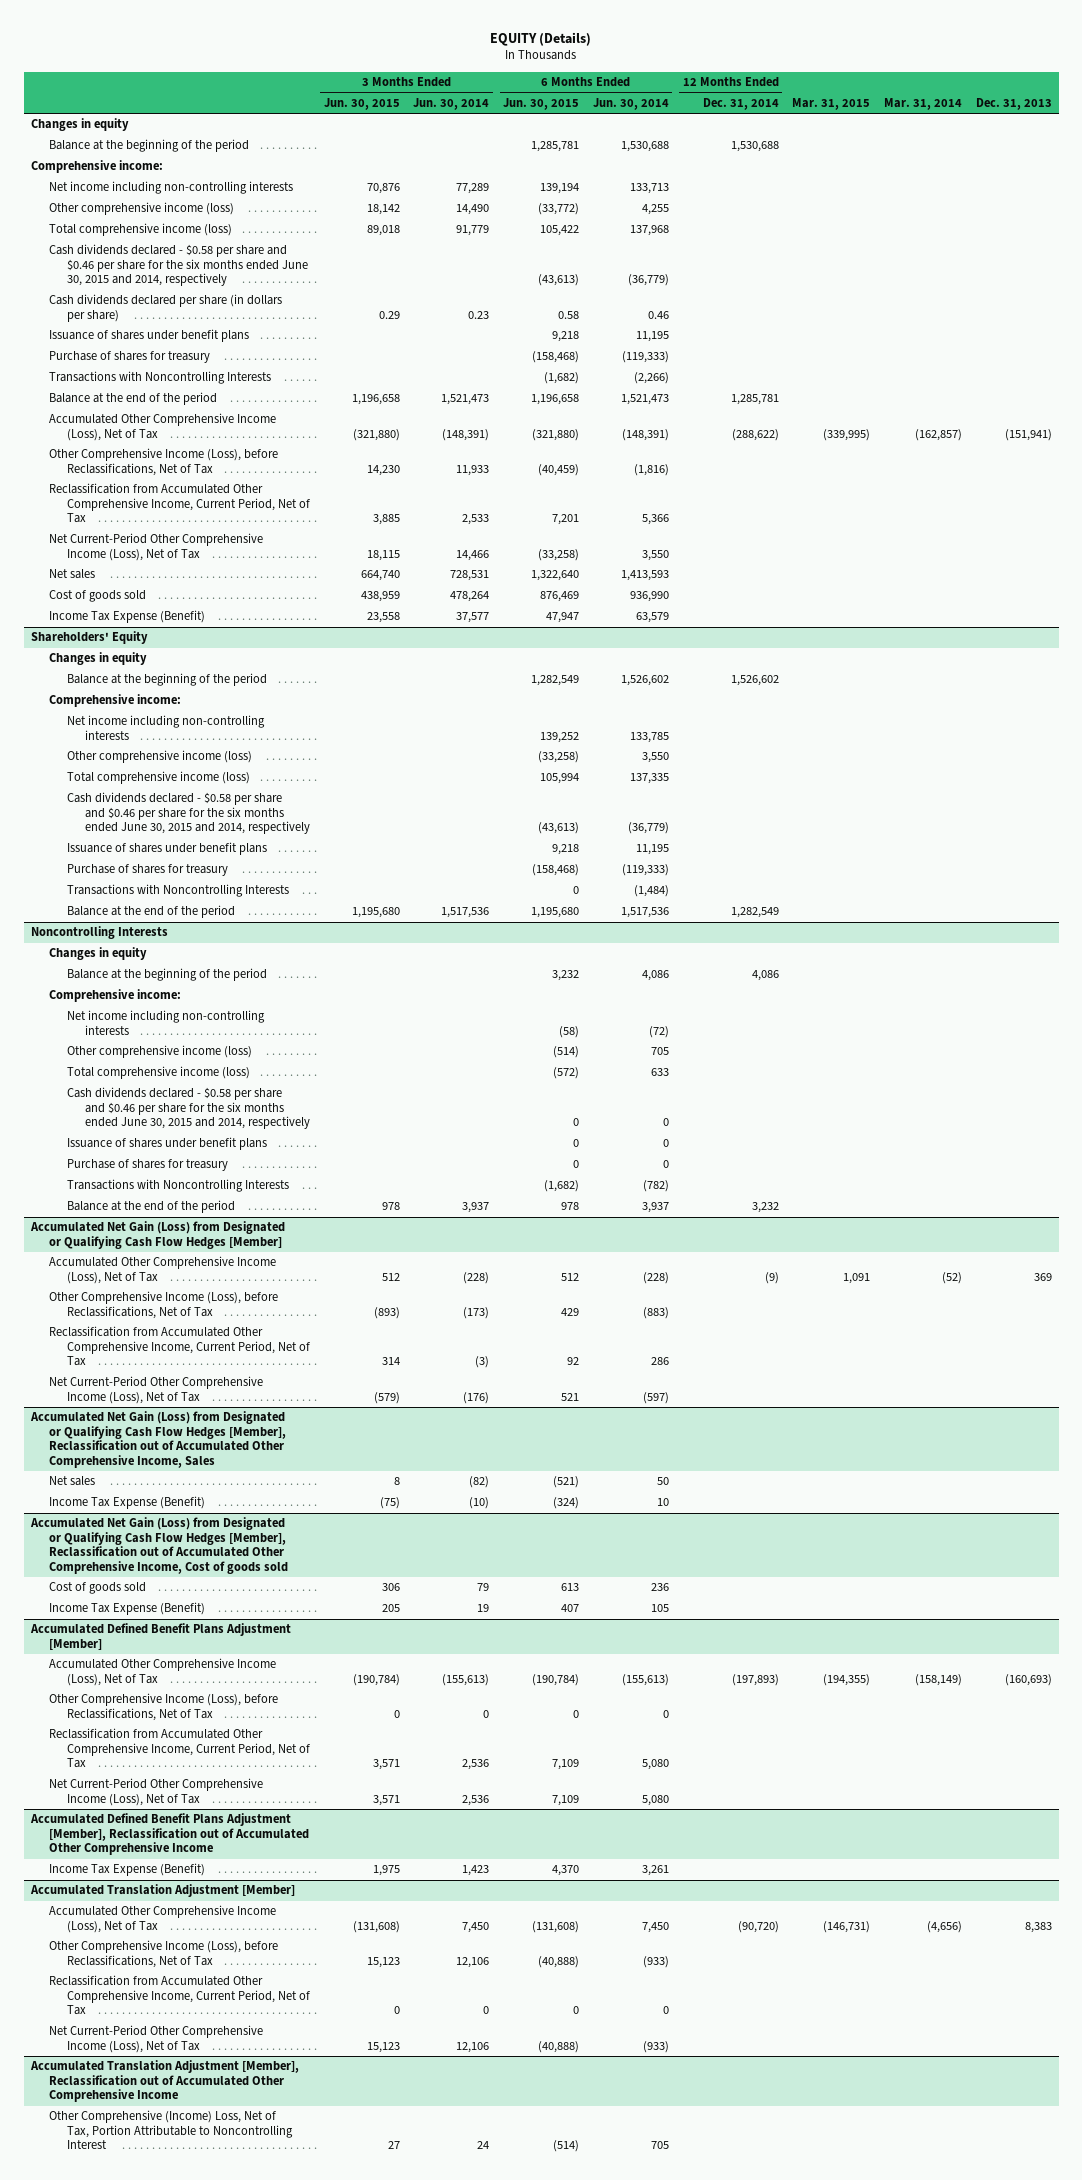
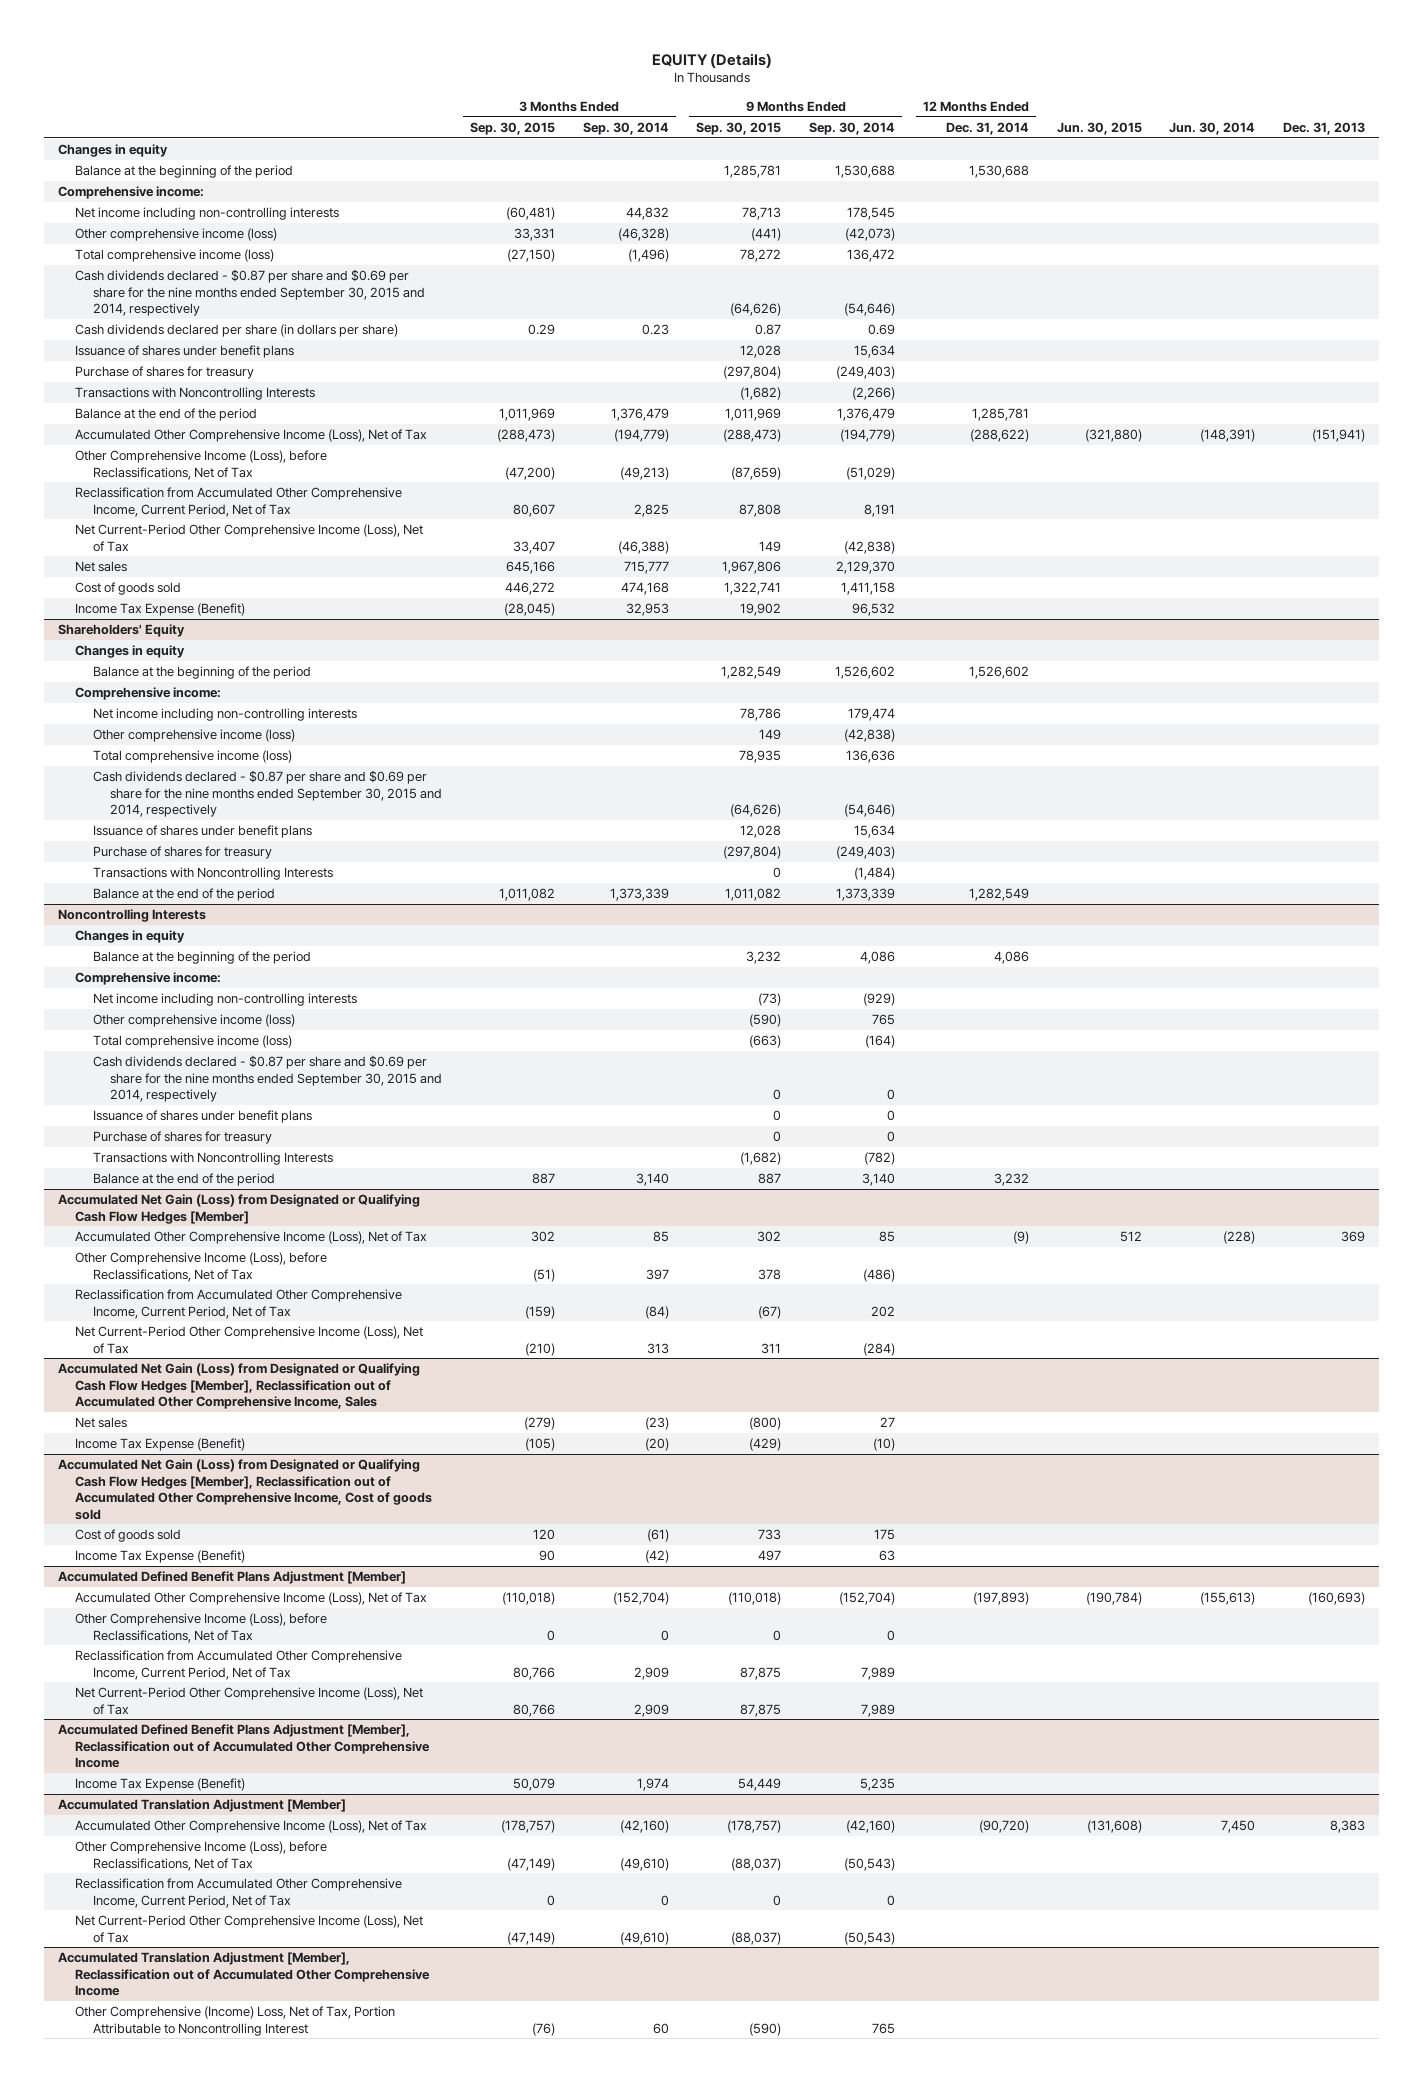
- | 3 Months Ended Jun. 30, 2015 | 3 Months Ended Jun. 30, 2014 | 6 Months Ended Jun. 30, 2015 | 6 Months Ended Jun. 30, 2014 | 12 Months Ended Dec. 31, 2014 | Mar. 31, 2015 | Mar. 31, 2014 | Dec. 31, 2013
+ | 3 Months Ended Sep. 30, 2015 | 3 Months Ended Sep. 30, 2014 | 9 Months Ended Sep. 30, 2015 | 9 Months Ended Sep. 30, 2014 | 12 Months Ended Dec. 31, 2014 | Jun. 30, 2015 | Jun. 30, 2014 | Dec. 31, 2013
- Cash dividends declared - $0.58 per share and $0.46 per share for the six months ended June 30, 2015 and 2014, respectively | | | (43,613) | (36,779) | | | |
+ Cash dividends declared - $0.87 per share and $0.69 per share for the nine months ended September 30, 2015 and 2014, respectively | | | (64,626) | (54,646) | | | |
@ Shareholders' Equity
- Cash dividends declared - $0.58 per share and $0.46 per share for the six months ended June 30, 2015 and 2014, respectively | | | (43,613) | (36,779) | | | |
+ Cash dividends declared - $0.87 per share and $0.69 per share for the nine months ended September 30, 2015 and 2014, respectively | | | (64,626) | (54,646) | | | |
@ Noncontrolling Interests
- Cash dividends declared - $0.58 per share and $0.46 per share for the six months ended June 30, 2015 and 2014, respectively | | | 0 | 0 | | | |
+ Cash dividends declared - $0.87 per share and $0.69 per share for the nine months ended September 30, 2015 and 2014, respectively | | | 0 | 0 | | | |

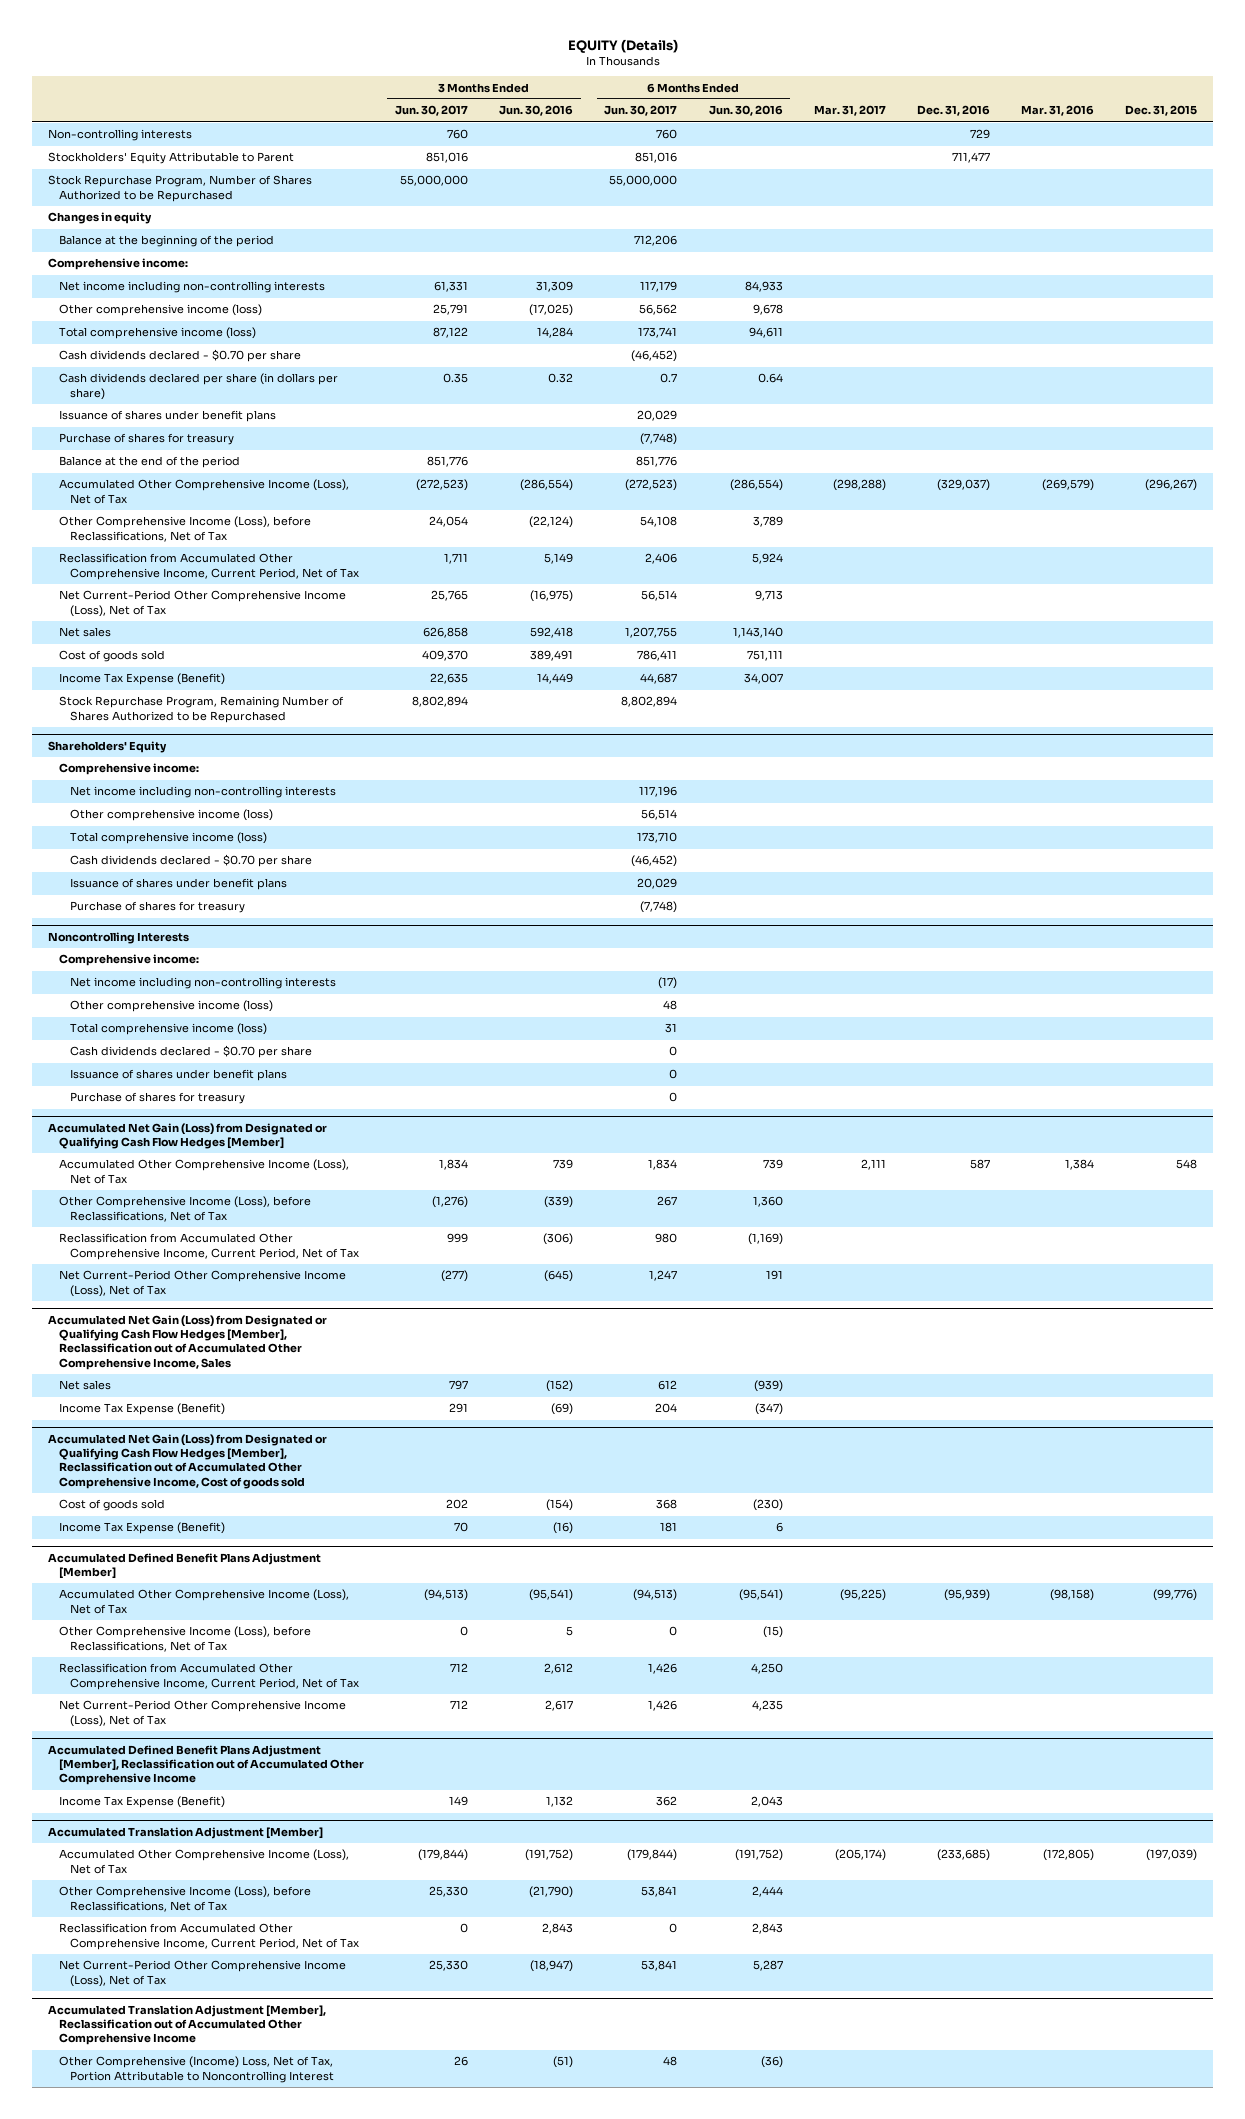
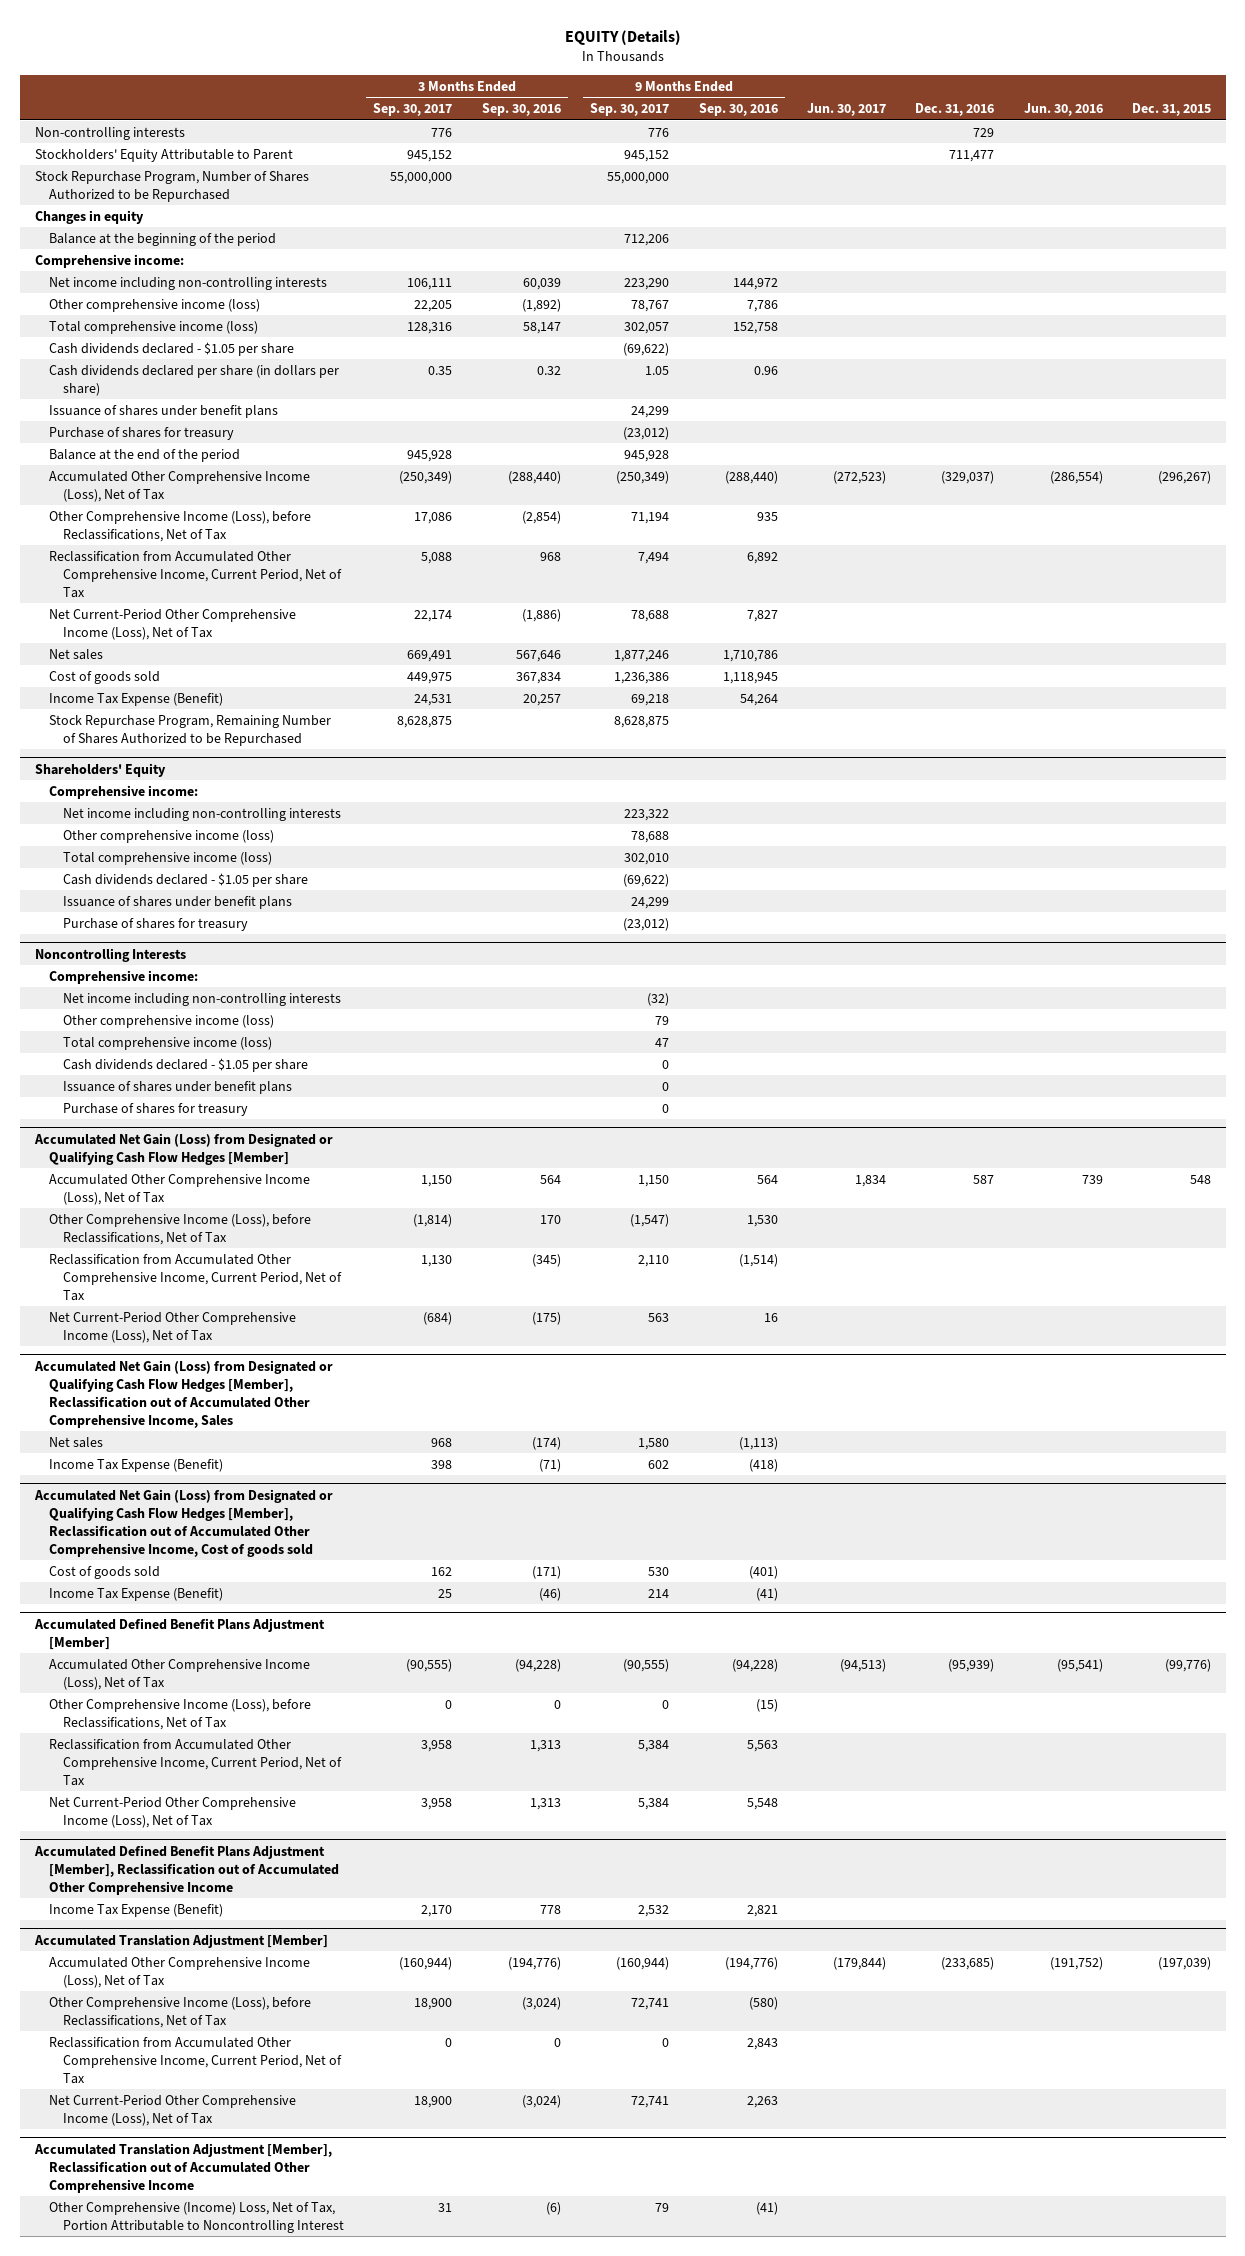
- | 3 Months Ended Jun. 30, 2017 | 3 Months Ended Jun. 30, 2016 | 6 Months Ended Jun. 30, 2017 | 6 Months Ended Jun. 30, 2016 | Mar. 31, 2017 | Dec. 31, 2016 | Mar. 31, 2016 | Dec. 31, 2015
+ | 3 Months Ended Sep. 30, 2017 | 3 Months Ended Sep. 30, 2016 | 9 Months Ended Sep. 30, 2017 | 9 Months Ended Sep. 30, 2016 | Jun. 30, 2017 | Dec. 31, 2016 | Jun. 30, 2016 | Dec. 31, 2015
- Cash dividends declared - $0.70 per share | | | (46,452) | | | | |
+ Cash dividends declared - $1.05 per share | | | (69,622) | | | | |
@ Shareholders' Equity
- Cash dividends declared - $0.70 per share | | | (46,452) | | | | |
+ Cash dividends declared - $1.05 per share | | | (69,622) | | | | |
@ Noncontrolling Interests
- Cash dividends declared - $0.70 per share | | | 0 | | | | |
+ Cash dividends declared - $1.05 per share | | | 0 | | | | |

